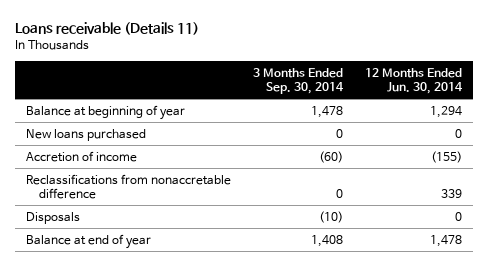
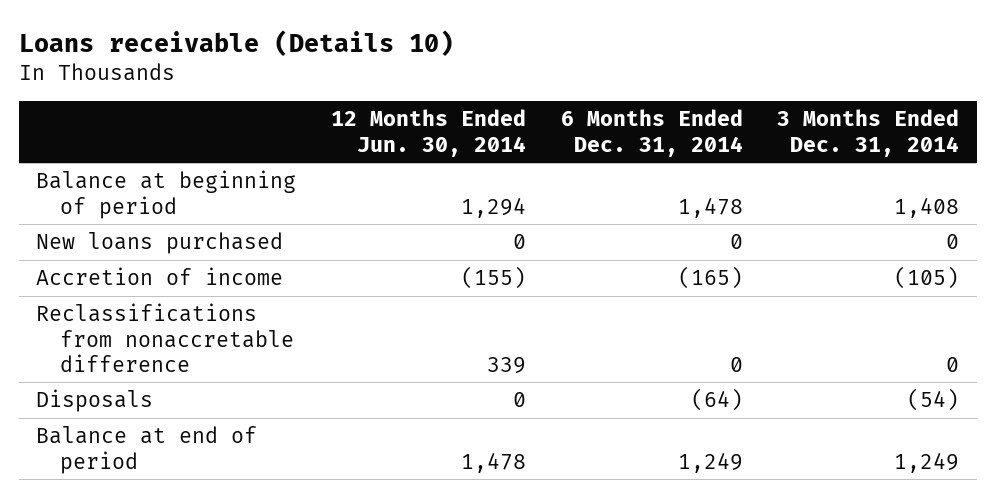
- Loans receivable (Details 11)
+ Loans receivable (Details 10)
- | 3 Months Ended Sep. 30, 2014 | 12 Months Ended Jun. 30, 2014
+ | 12 Months Ended Jun. 30, 2014 | 6 Months Ended Dec. 31, 2014 | 3 Months Ended Dec. 31, 2014
- Balance at beginning of year | 1,478 | 1,294
+ Balance at beginning of period | 1,294 | 1,478 | 1,408
- Balance at end of year | 1,408 | 1,478
+ Balance at end of period | 1,478 | 1,249 | 1,249

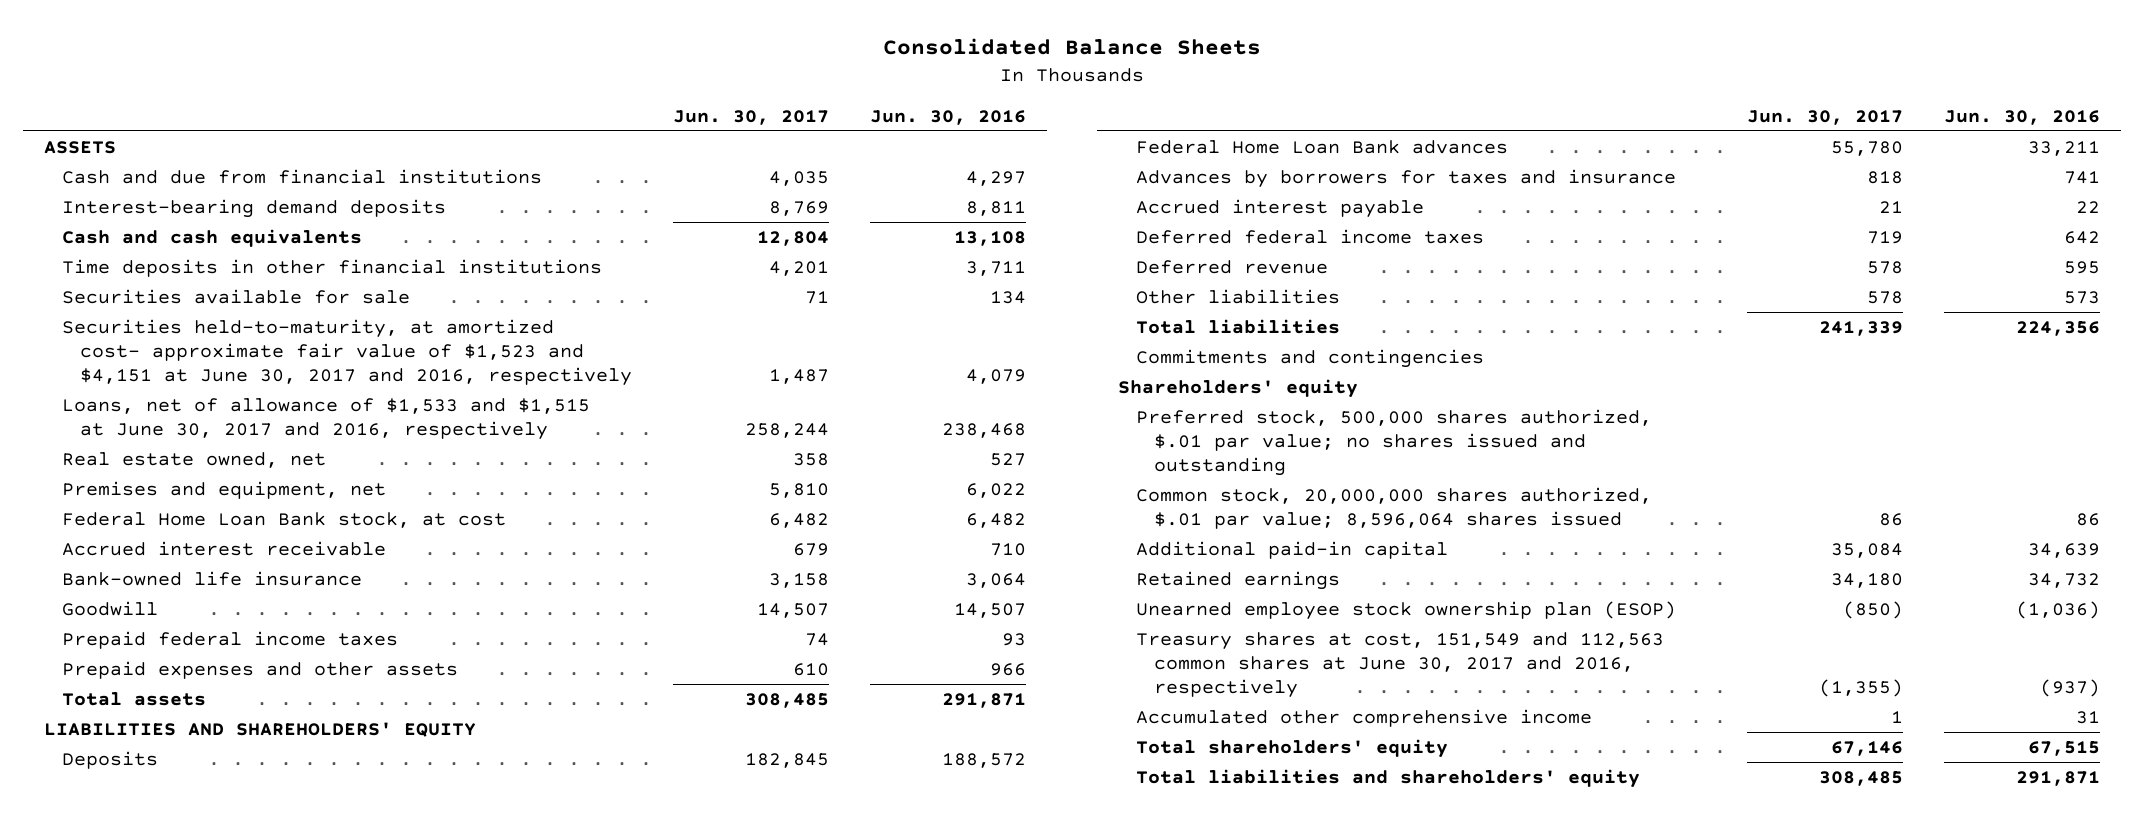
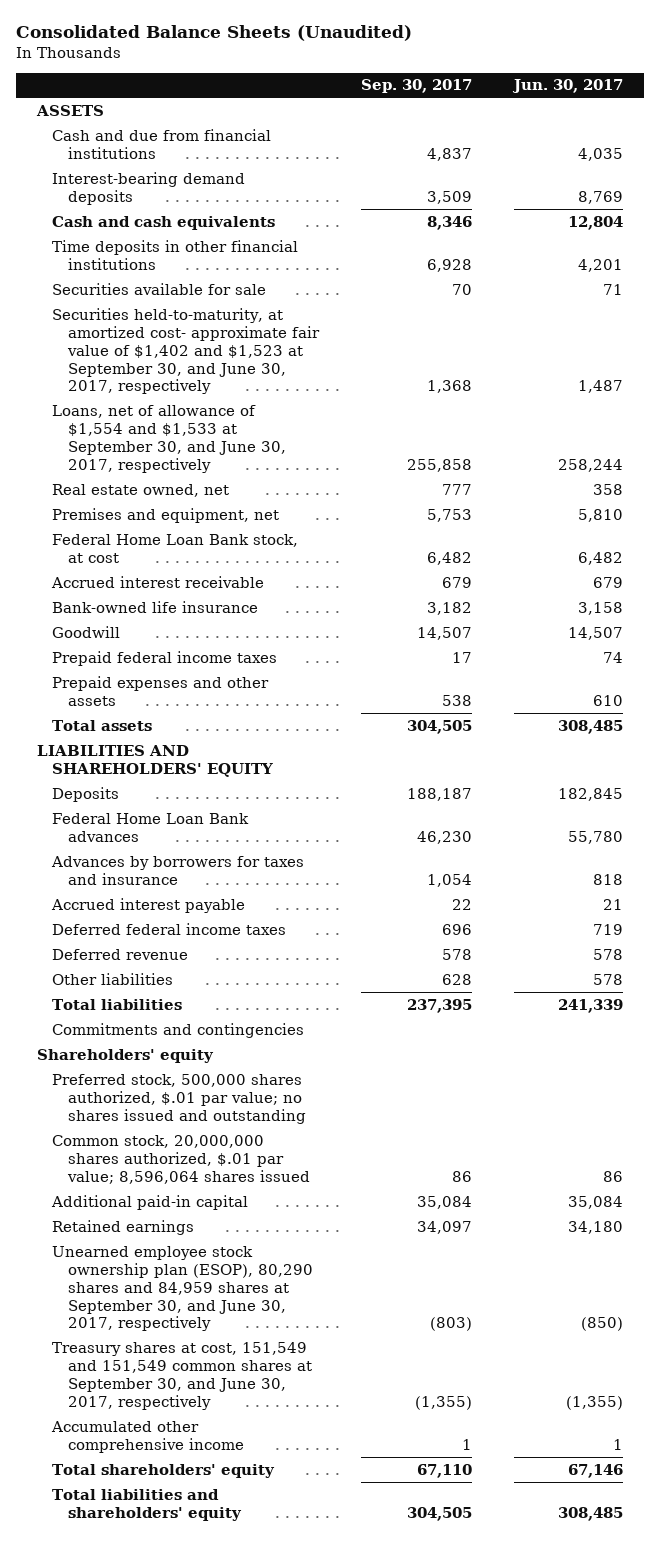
- Consolidated Balance Sheets
+ Consolidated Balance Sheets (Unaudited)
- | Jun. 30, 2017 | Jun. 30, 2016
+ | Sep. 30, 2017 | Jun. 30, 2017
- Securities held-to-maturity, at amortized cost- approximate fair value of $1,523 and $4,151 at June 30, 2017 and 2016, respectively | 1,487 | 4,079
- Loans, net of allowance of $1,533 and $1,515 at June 30, 2017 and 2016, respectively | 258,244 | 238,468
+ Securities held-to-maturity, at amortized cost- approximate fair value of $1,402 and $1,523 at September 30, and June 30, 2017, respectively | 1,368 | 1,487
+ Loans, net of allowance of $1,554 and $1,533 at September 30, and June 30, 2017, respectively | 255,858 | 258,244
- Unearned employee stock ownership plan (ESOP) | (850) | (1,036)
- Treasury shares at cost, 151,549 and 112,563 common shares at June 30, 2017 and 2016, respectively | (1,355) | (937)
+ Unearned employee stock ownership plan (ESOP), 80,290 shares and 84,959 shares at September 30, and June 30, 2017, respectively | (803) | (850)
+ Treasury shares at cost, 151,549 and 151,549 common shares at September 30, and June 30, 2017, respectively | (1,355) | (1,355)

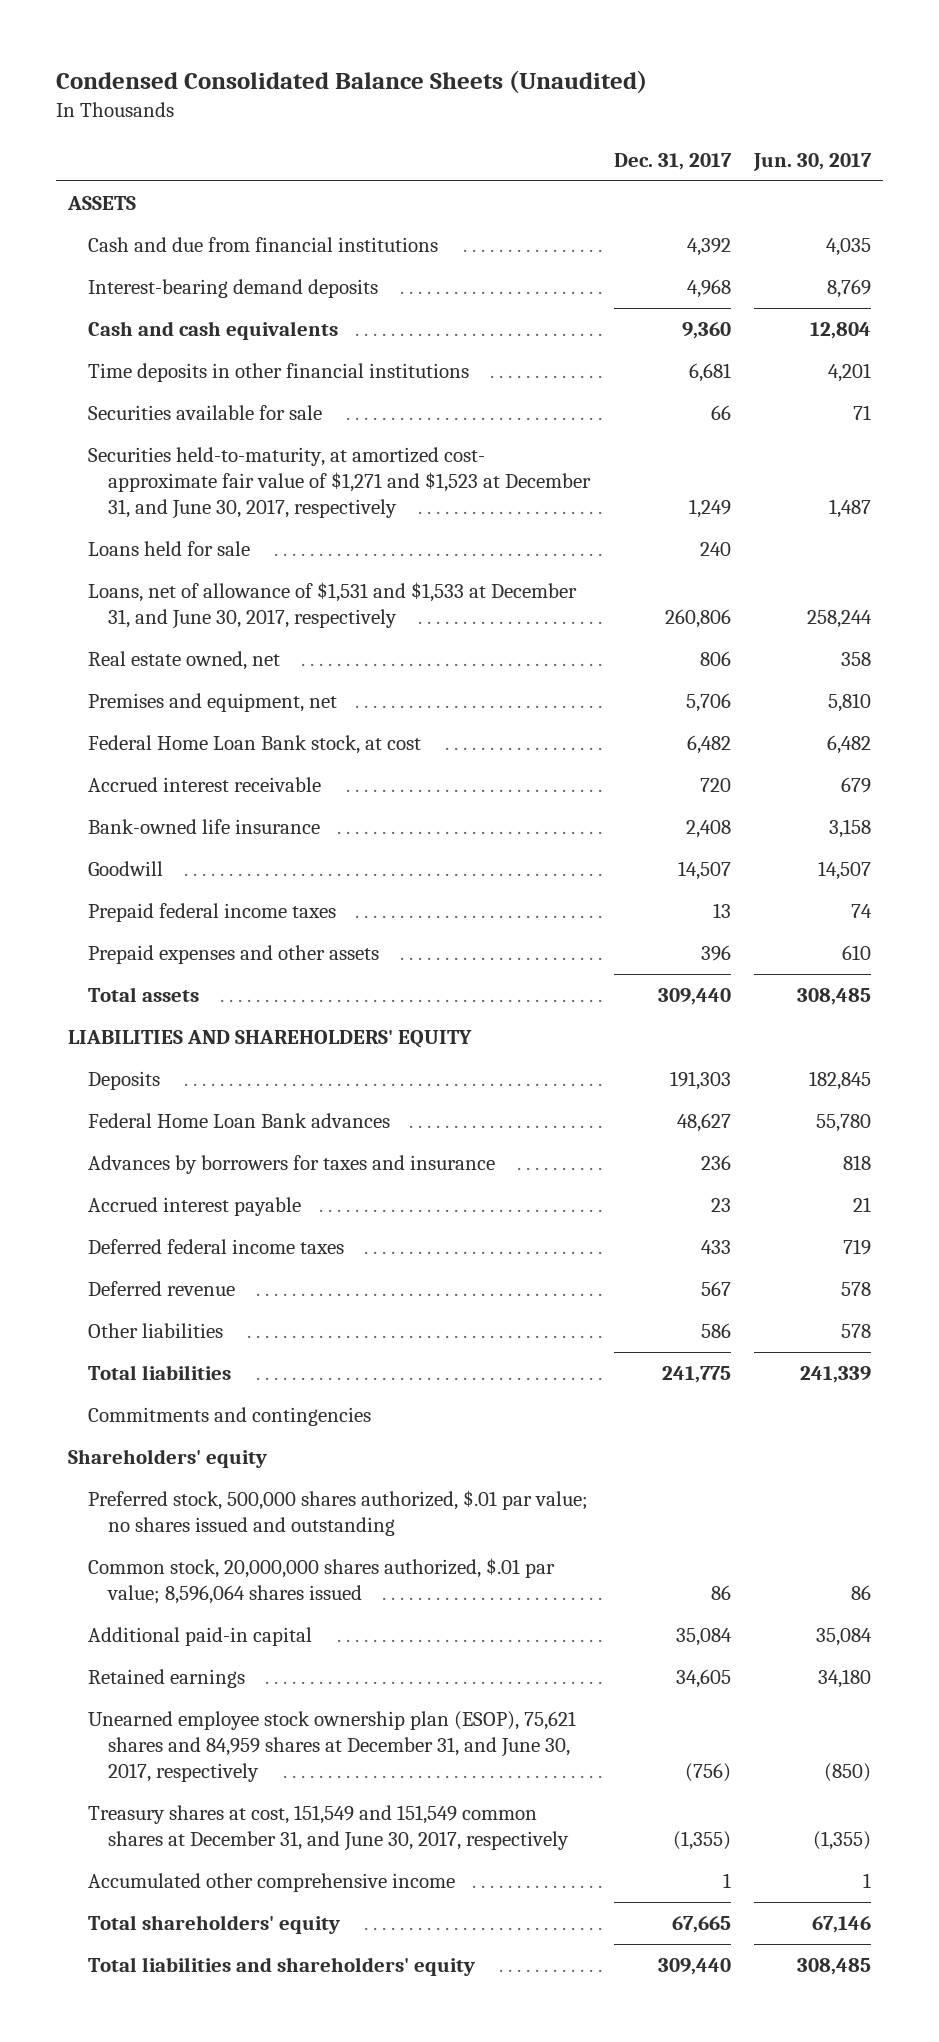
- Consolidated Balance Sheets (Unaudited)
+ Condensed Consolidated Balance Sheets (Unaudited)
- | Sep. 30, 2017 | Jun. 30, 2017
+ | Dec. 31, 2017 | Jun. 30, 2017
- Securities held-to-maturity, at amortized cost- approximate fair value of $1,402 and $1,523 at September 30, and June 30, 2017, respectively | 1,368 | 1,487
- Loans, net of allowance of $1,554 and $1,533 at September 30, and June 30, 2017, respectively | 255,858 | 258,244
+ Securities held-to-maturity, at amortized cost- approximate fair value of $1,271 and $1,523 at December 31, and June 30, 2017, respectively | 1,249 | 1,487
+ Loans held for sale | 240 |
+ Loans, net of allowance of $1,531 and $1,533 at December 31, and June 30, 2017, respectively | 260,806 | 258,244
- Unearned employee stock ownership plan (ESOP), 80,290 shares and 84,959 shares at September 30, and June 30, 2017, respectively | (803) | (850)
- Treasury shares at cost, 151,549 and 151,549 common shares at September 30, and June 30, 2017, respectively | (1,355) | (1,355)
+ Unearned employee stock ownership plan (ESOP), 75,621 shares and 84,959 shares at December 31, and June 30, 2017, respectively | (756) | (850)
+ Treasury shares at cost, 151,549 and 151,549 common shares at December 31, and June 30, 2017, respectively | (1,355) | (1,355)

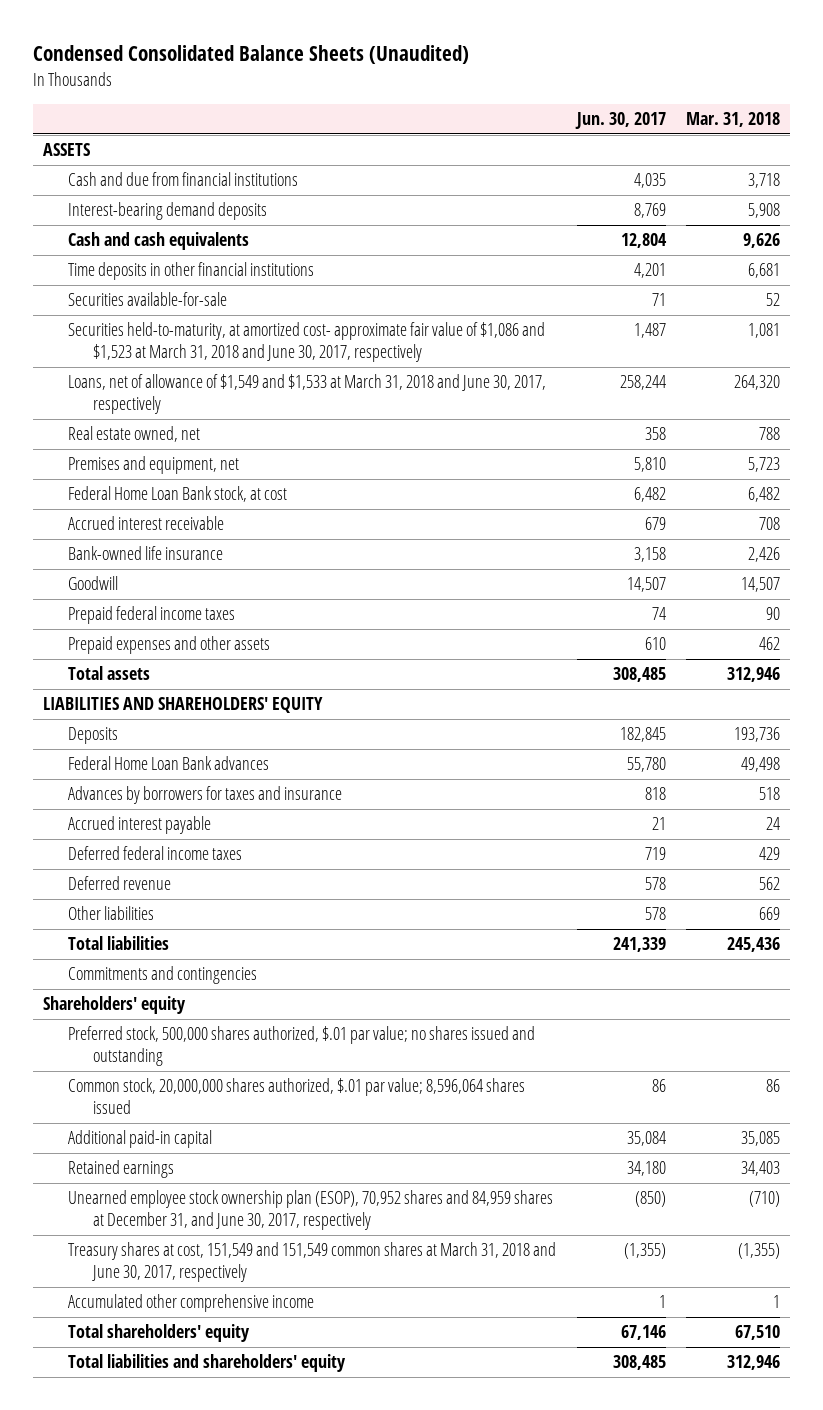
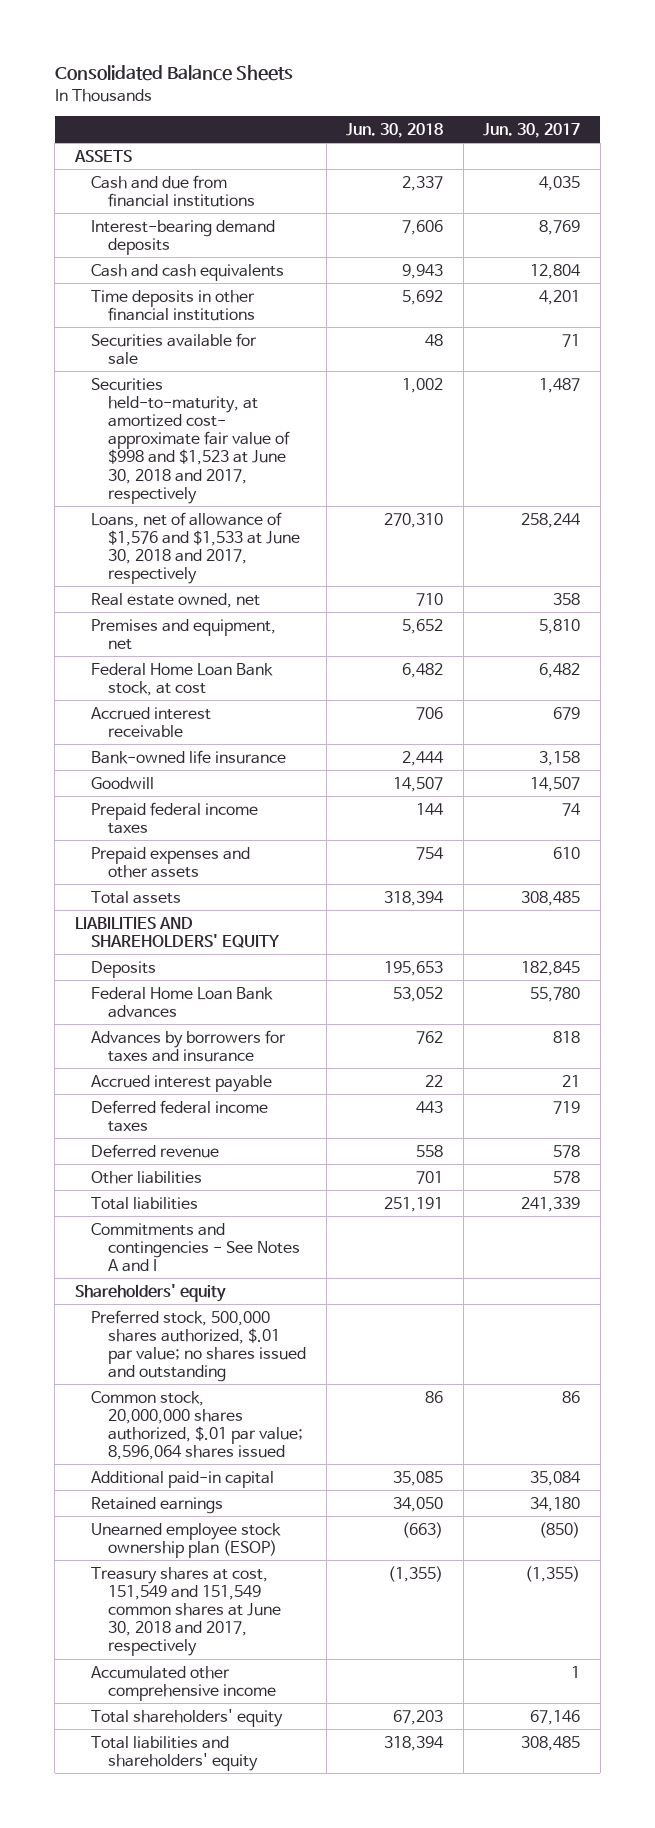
- Condensed Consolidated Balance Sheets (Unaudited)
+ Consolidated Balance Sheets
- | Jun. 30, 2017 | Mar. 31, 2018
+ | Jun. 30, 2018 | Jun. 30, 2017
- Securities available-for-sale | 71 | 52
- Securities held-to-maturity, at amortized cost- approximate fair value of $1,086 and $1,523 at March 31, 2018 and June 30, 2017, respectively | 1,487 | 1,081
- Loans, net of allowance of $1,549 and $1,533 at March 31, 2018 and June 30, 2017, respectively | 258,244 | 264,320
+ Securities available for sale | 48 | 71
+ Securities held-to-maturity, at amortized cost- approximate fair value of $998 and $1,523 at June 30, 2018 and 2017, respectively | 1,002 | 1,487
+ Loans, net of allowance of $1,576 and $1,533 at June 30, 2018 and 2017, respectively | 270,310 | 258,244
- Commitments and contingencies
+ Commitments and contingencies - See Notes A and I
- Unearned employee stock ownership plan (ESOP), 70,952 shares and 84,959 shares at December 31, and June 30, 2017, respectively | (850) | (710)
- Treasury shares at cost, 151,549 and 151,549 common shares at March 31, 2018 and June 30, 2017, respectively | (1,355) | (1,355)
+ Unearned employee stock ownership plan (ESOP) | (663) | (850)
+ Treasury shares at cost, 151,549 and 151,549 common shares at June 30, 2018 and 2017, respectively | (1,355) | (1,355)

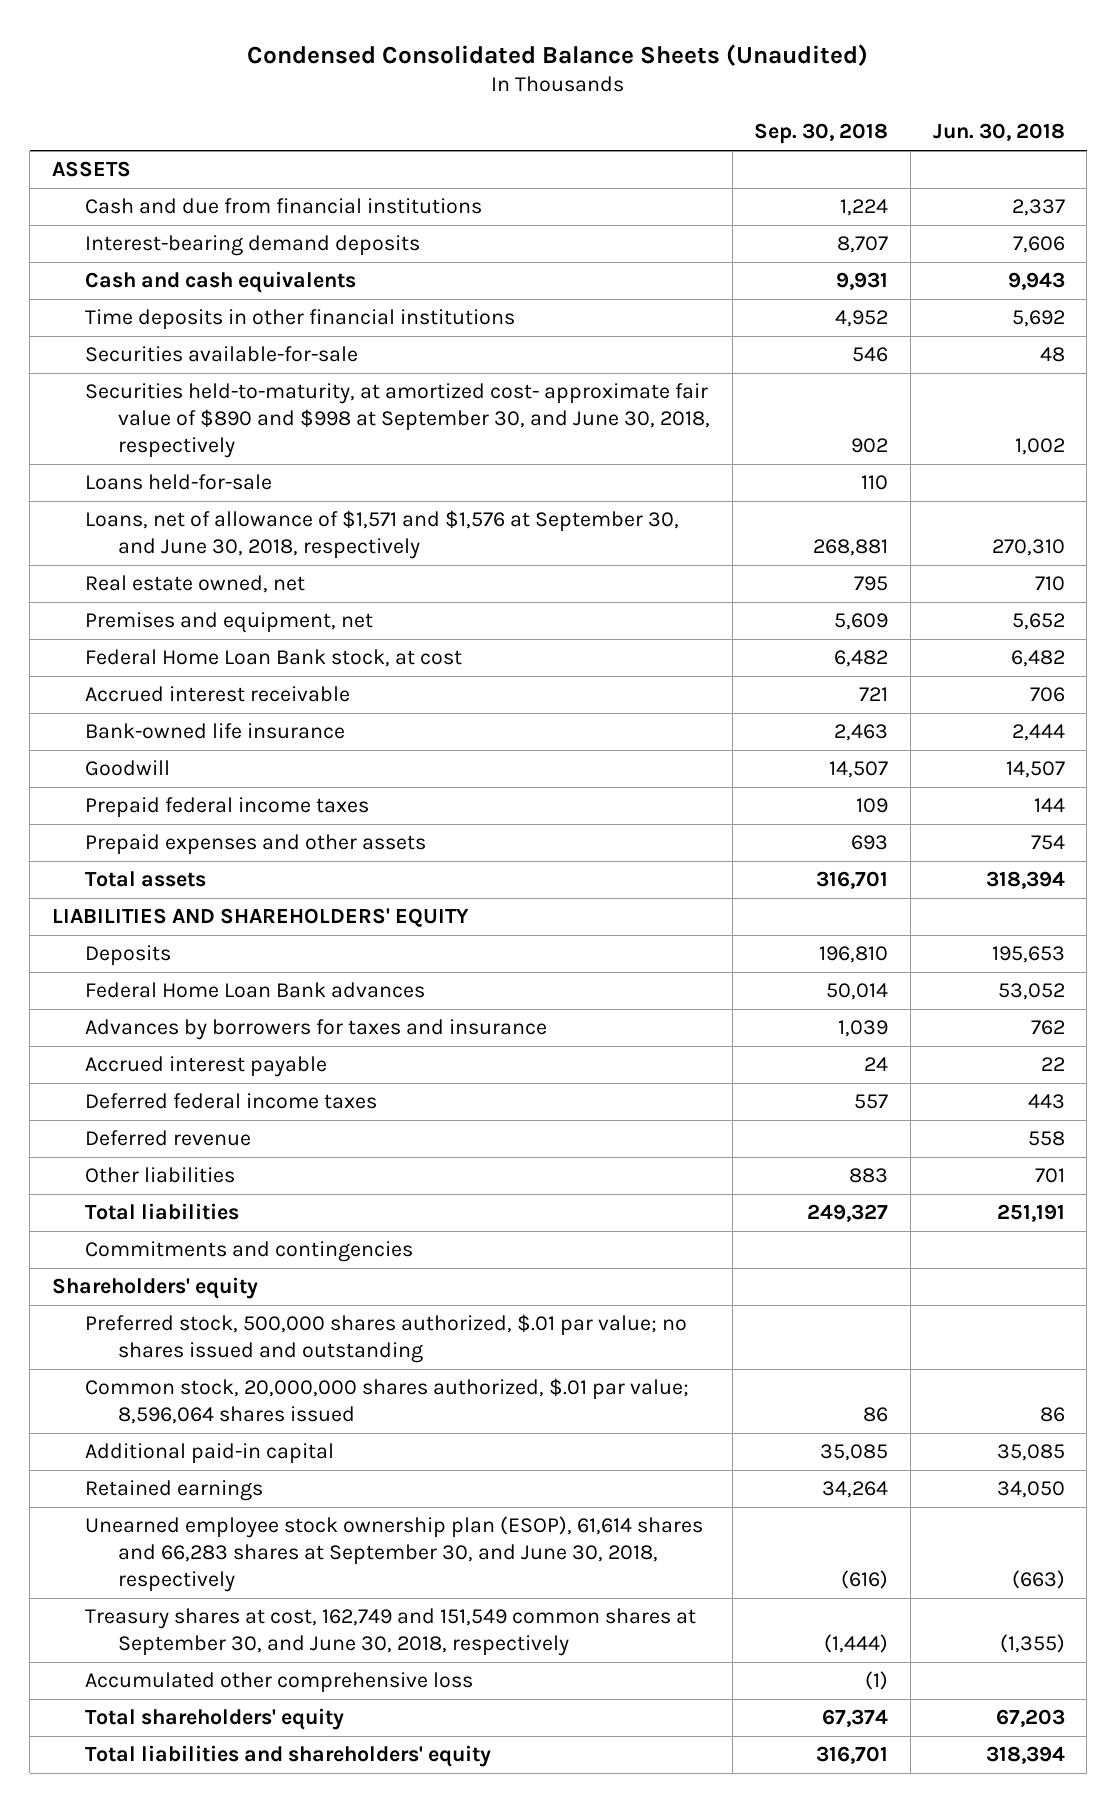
- Consolidated Balance Sheets
+ Condensed Consolidated Balance Sheets (Unaudited)
- | Jun. 30, 2018 | Jun. 30, 2017
+ | Sep. 30, 2018 | Jun. 30, 2018
- Securities available for sale | 48 | 71
- Securities held-to-maturity, at amortized cost- approximate fair value of $998 and $1,523 at June 30, 2018 and 2017, respectively | 1,002 | 1,487
- Loans, net of allowance of $1,576 and $1,533 at June 30, 2018 and 2017, respectively | 270,310 | 258,244
+ Securities available-for-sale | 546 | 48
+ Securities held-to-maturity, at amortized cost- approximate fair value of $890 and $998 at September 30, and June 30, 2018, respectively | 902 | 1,002
+ Loans held-for-sale | 110 |
+ Loans, net of allowance of $1,571 and $1,576 at September 30, and June 30, 2018, respectively | 268,881 | 270,310
- Commitments and contingencies - See Notes A and I
+ Commitments and contingencies
- Unearned employee stock ownership plan (ESOP) | (663) | (850)
- Treasury shares at cost, 151,549 and 151,549 common shares at June 30, 2018 and 2017, respectively | (1,355) | (1,355)
- Accumulated other comprehensive income | | 1
+ Unearned employee stock ownership plan (ESOP), 61,614 shares and 66,283 shares at September 30, and June 30, 2018, respectively | (616) | (663)
+ Treasury shares at cost, 162,749 and 151,549 common shares at September 30, and June 30, 2018, respectively | (1,444) | (1,355)
+ Accumulated other comprehensive loss | (1) |

